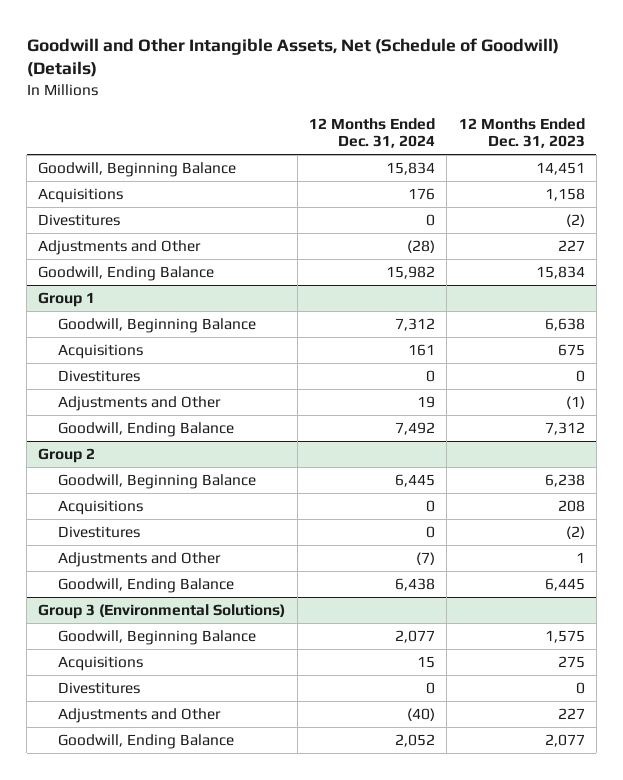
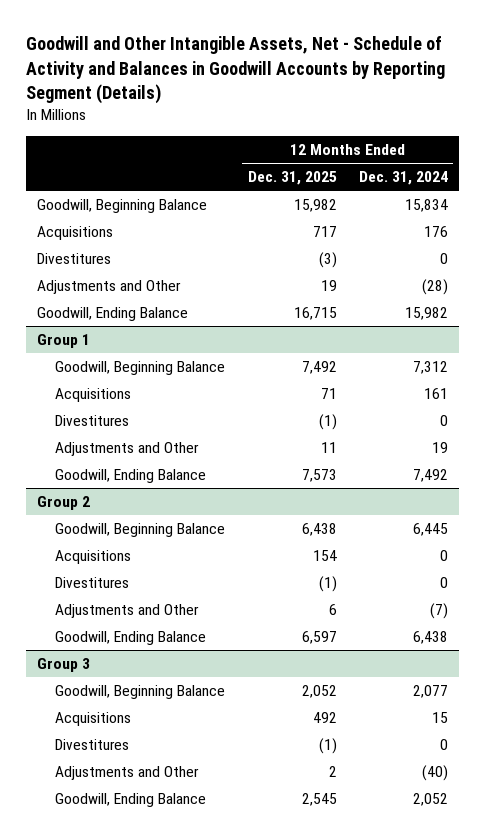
- Goodwill and Other Intangible Assets, Net (Schedule of Goodwill) (Details)
+ Goodwill and Other Intangible Assets, Net - Schedule of Activity and Balances in Goodwill Accounts by Reporting Segment (Details)
- | 12 Months Ended Dec. 31, 2024 | 12 Months Ended Dec. 31, 2023
+ | 12 Months Ended Dec. 31, 2025 | 12 Months Ended Dec. 31, 2024
- Group 3 (Environmental Solutions)
+ Group 3

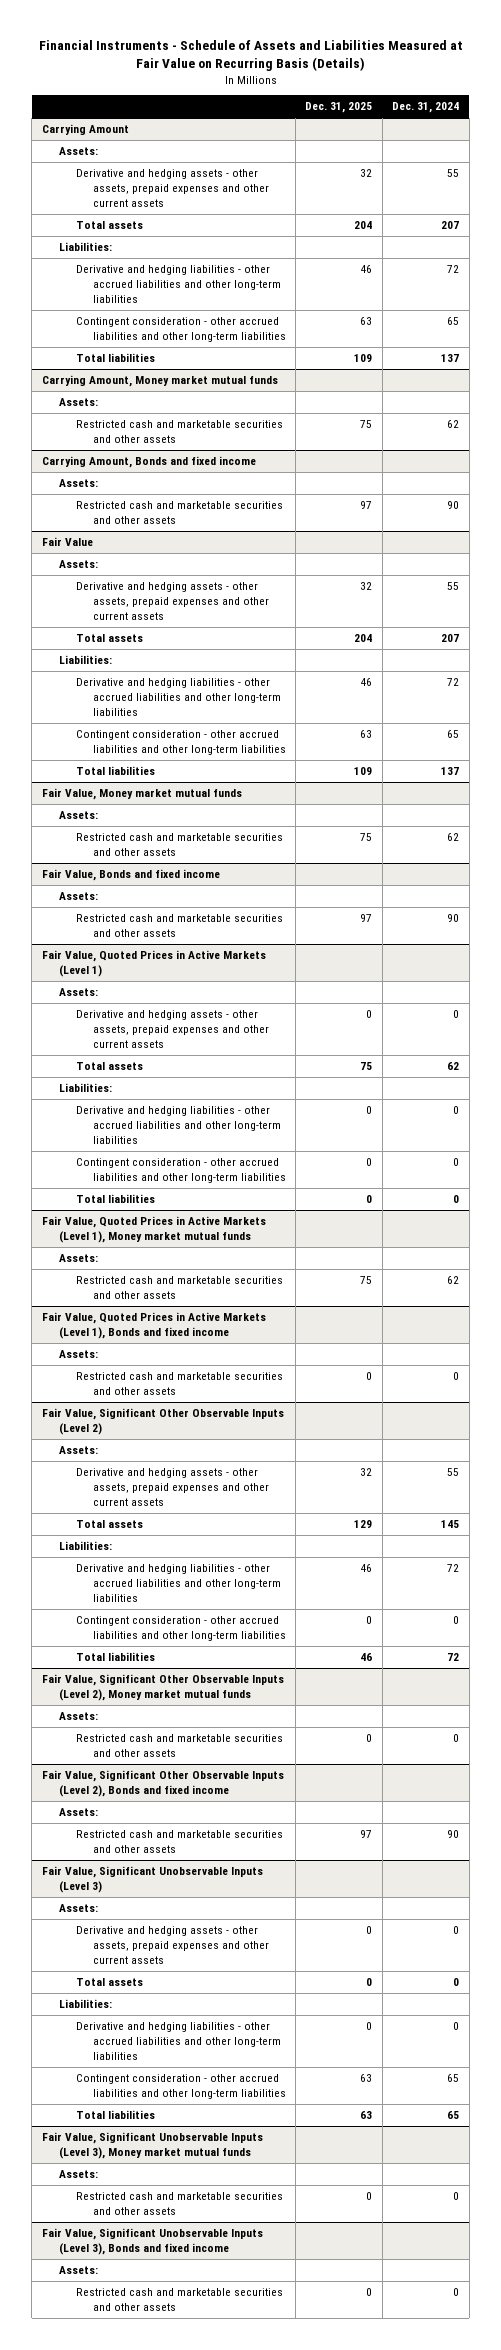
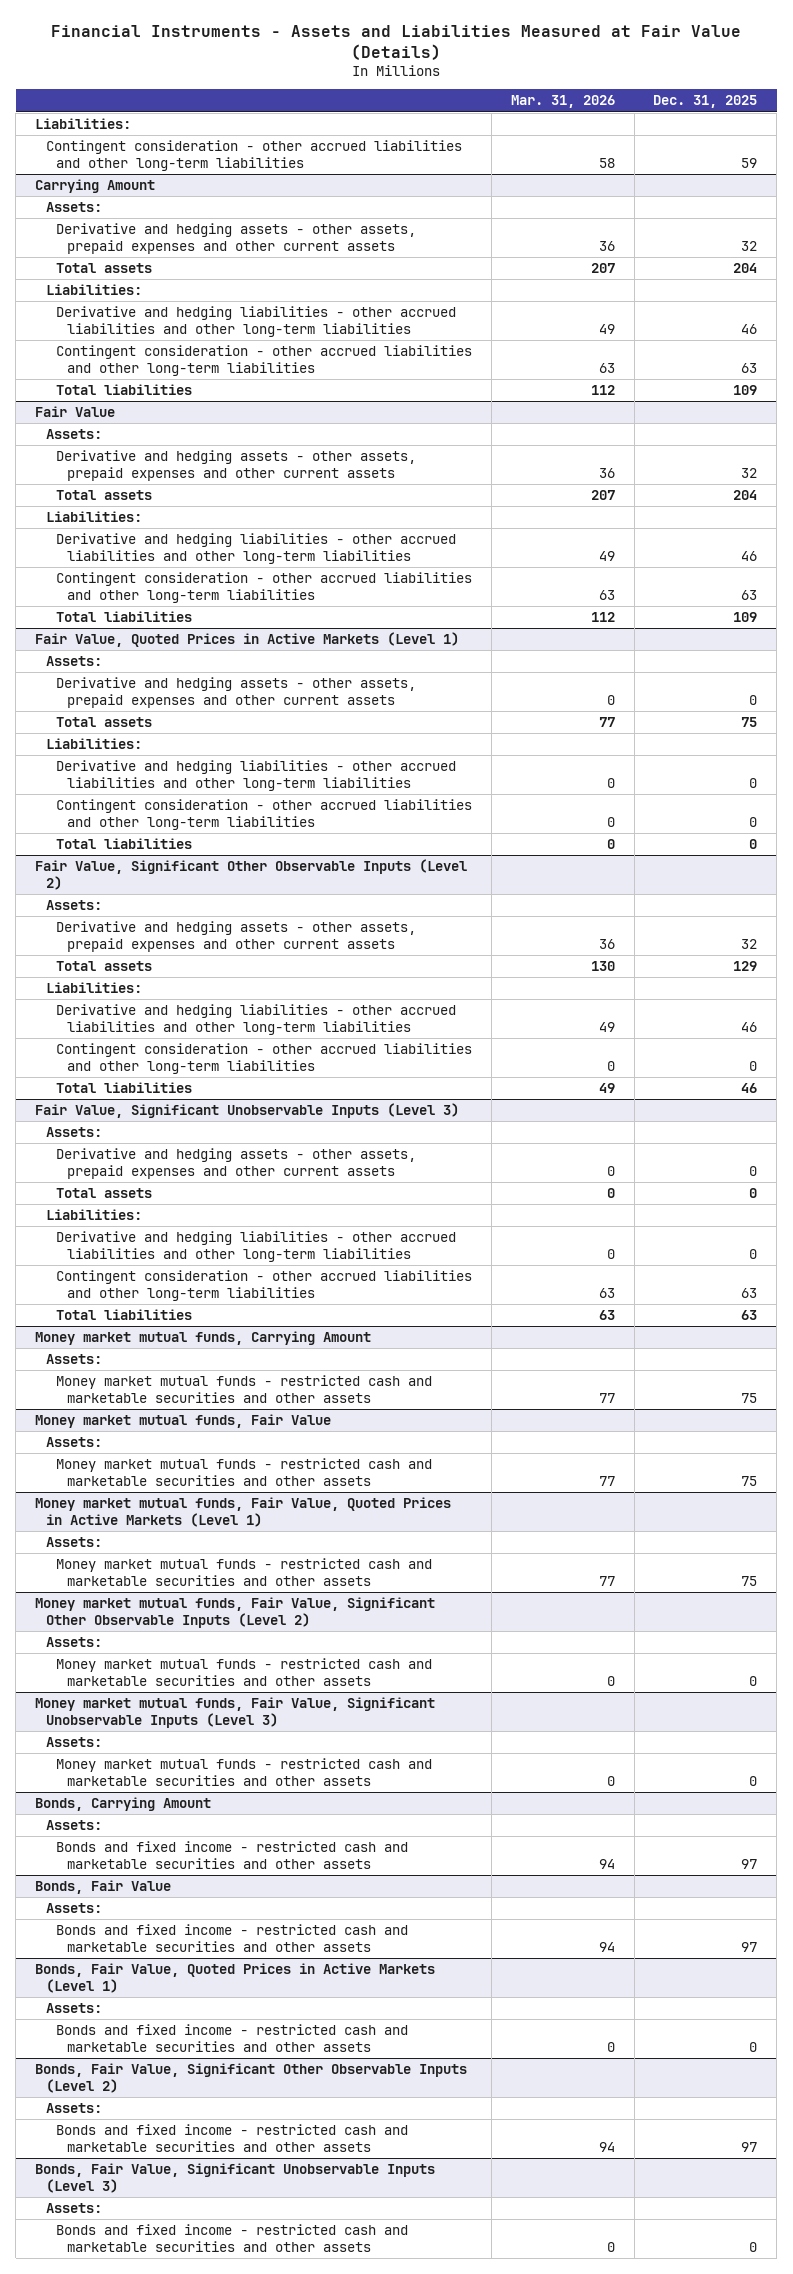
- Financial Instruments - Schedule of Assets and Liabilities Measured at Fair Value on Recurring Basis (Details)
+ Financial Instruments - Assets and Liabilities Measured at Fair Value (Details)
- | Dec. 31, 2025 | Dec. 31, 2024
+ | Mar. 31, 2026 | Dec. 31, 2025
+ Liabilities:
+ Contingent consideration - other accrued liabilities and other long-term liabilities | 58 | 59
- Carrying Amount, Money market mutual funds
- Assets:
- Restricted cash and marketable securities and other assets | 75 | 62
- Carrying Amount, Bonds and fixed income
- Assets:
- Restricted cash and marketable securities and other assets | 97 | 90
- Fair Value, Money market mutual funds
- Assets:
- Restricted cash and marketable securities and other assets | 75 | 62
- Fair Value, Bonds and fixed income
- Assets:
- Restricted cash and marketable securities and other assets | 97 | 90
- Fair Value, Quoted Prices in Active Markets (Level 1), Money market mutual funds
- Assets:
- Restricted cash and marketable securities and other assets | 75 | 62
- Fair Value, Quoted Prices in Active Markets (Level 1), Bonds and fixed income
- Assets:
- Restricted cash and marketable securities and other assets | 0 | 0
- Fair Value, Significant Other Observable Inputs (Level 2), Money market mutual funds
- Assets:
- Restricted cash and marketable securities and other assets | 0 | 0
- Fair Value, Significant Other Observable Inputs (Level 2), Bonds and fixed income
- Assets:
- Restricted cash and marketable securities and other assets | 97 | 90
- Fair Value, Significant Unobservable Inputs (Level 3), Money market mutual funds
+ Money market mutual funds, Carrying Amount
- Restricted cash and marketable securities and other assets | 0 | 0
- Fair Value, Significant Unobservable Inputs (Level 3), Bonds and fixed income
+ Money market mutual funds - restricted cash and marketable securities and other assets | 77 | 75
+ Money market mutual funds, Fair Value
- Restricted cash and marketable securities and other assets | 0 | 0
+ Money market mutual funds - restricted cash and marketable securities and other assets | 77 | 75
+ Money market mutual funds, Fair Value, Quoted Prices in Active Markets (Level 1)
+ Assets:
+ Money market mutual funds - restricted cash and marketable securities and other assets | 77 | 75
+ Money market mutual funds, Fair Value, Significant Other Observable Inputs (Level 2)
+ Assets:
+ Money market mutual funds - restricted cash and marketable securities and other assets | 0 | 0
+ Money market mutual funds, Fair Value, Significant Unobservable Inputs (Level 3)
+ Assets:
+ Money market mutual funds - restricted cash and marketable securities and other assets | 0 | 0
+ Bonds, Carrying Amount
+ Assets:
+ Bonds and fixed income - restricted cash and marketable securities and other assets | 94 | 97
+ Bonds, Fair Value
+ Assets:
+ Bonds and fixed income - restricted cash and marketable securities and other assets | 94 | 97
+ Bonds, Fair Value, Quoted Prices in Active Markets (Level 1)
+ Assets:
+ Bonds and fixed income - restricted cash and marketable securities and other assets | 0 | 0
+ Bonds, Fair Value, Significant Other Observable Inputs (Level 2)
+ Assets:
+ Bonds and fixed income - restricted cash and marketable securities and other assets | 94 | 97
+ Bonds, Fair Value, Significant Unobservable Inputs (Level 3)
+ Assets:
+ Bonds and fixed income - restricted cash and marketable securities and other assets | 0 | 0

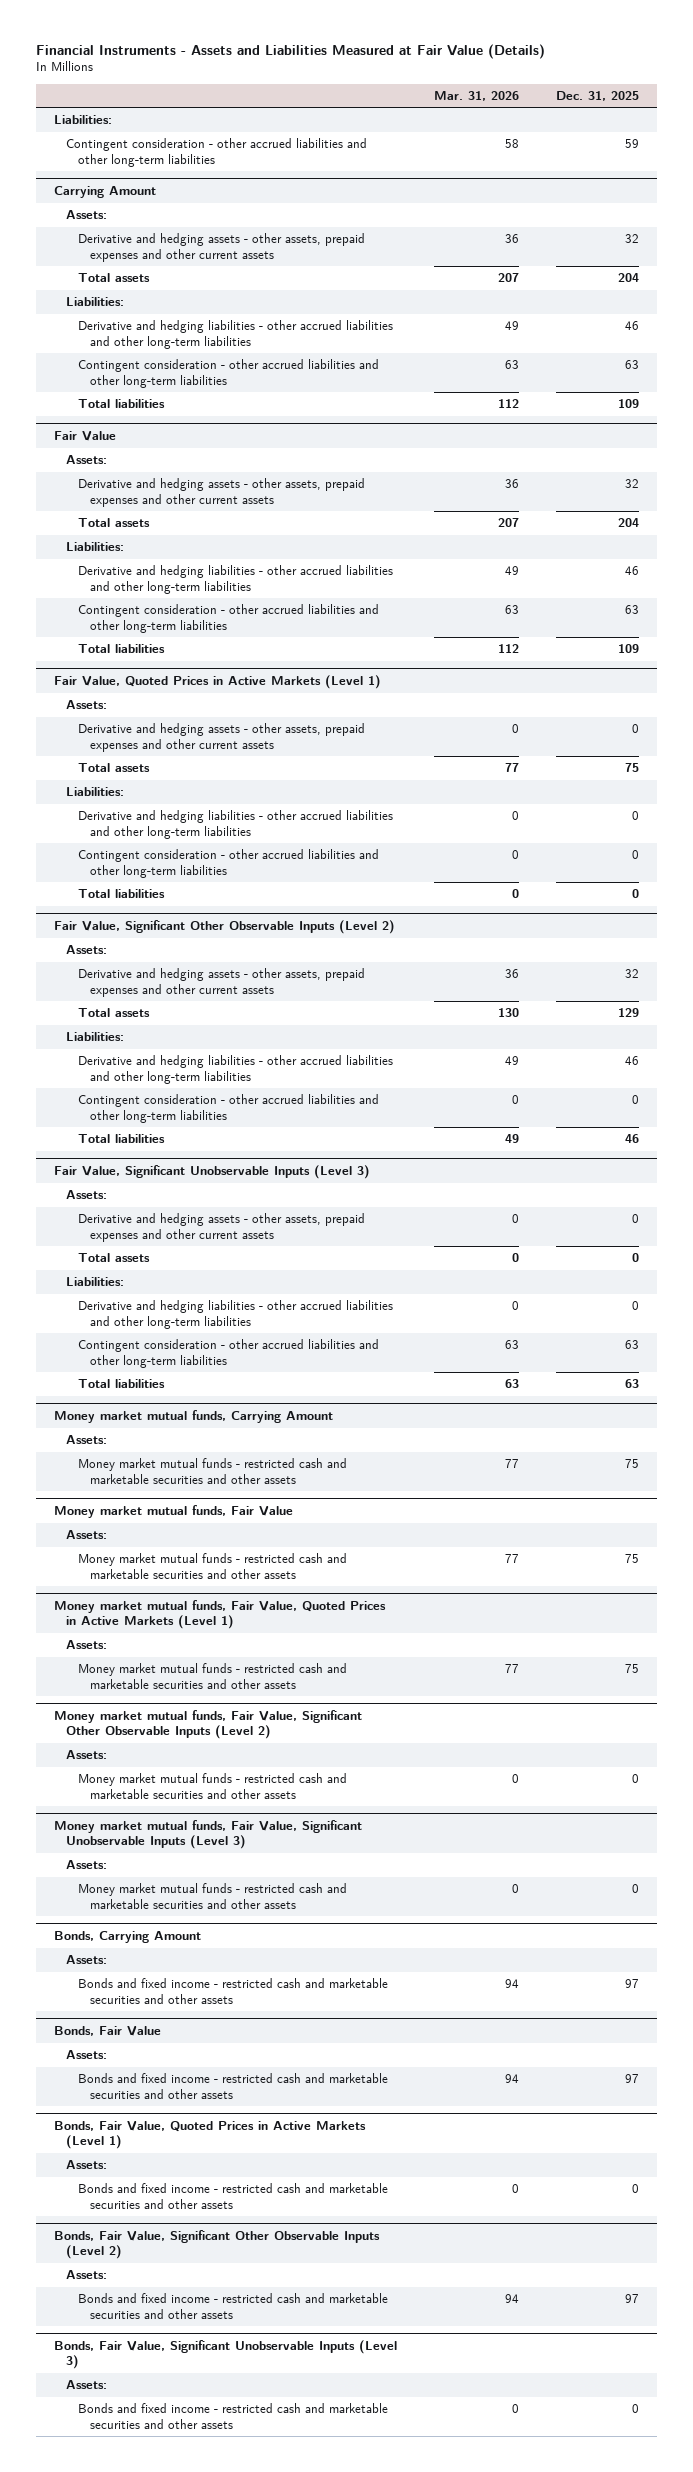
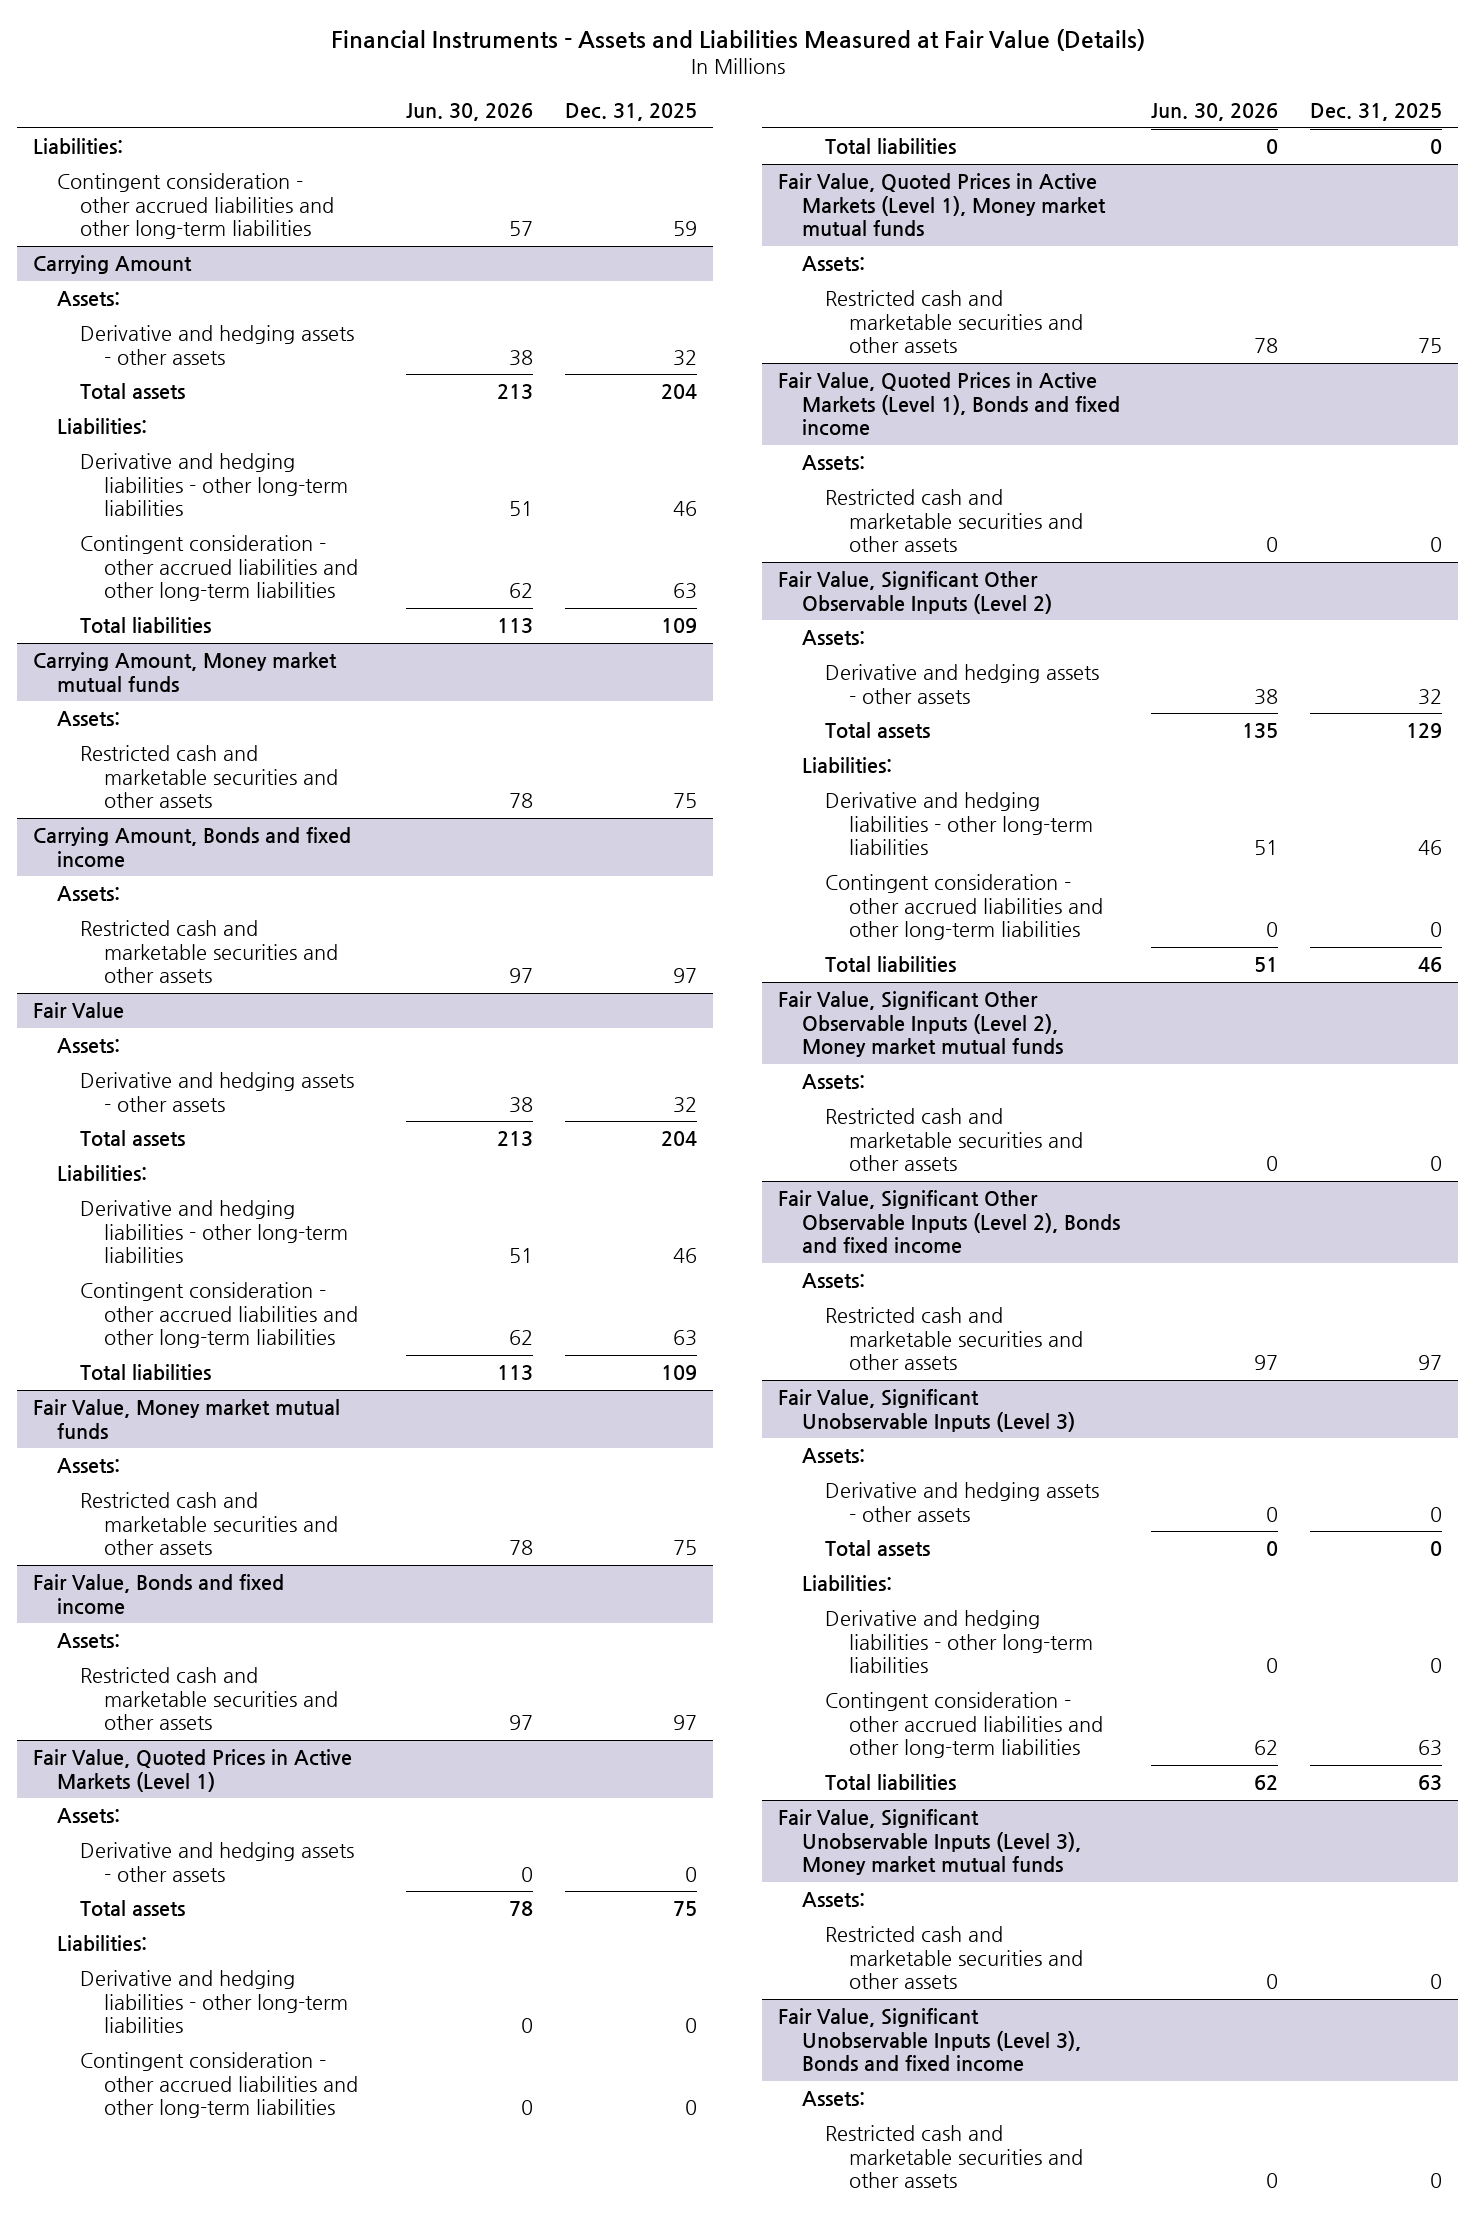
- | Mar. 31, 2026 | Dec. 31, 2025
+ | Jun. 30, 2026 | Dec. 31, 2025
@ Carrying Amount
- Derivative and hedging assets - other assets, prepaid expenses and other current assets | 36 | 32
+ Derivative and hedging assets - other assets | 38 | 32
- Derivative and hedging liabilities - other accrued liabilities and other long-term liabilities | 49 | 46
+ Derivative and hedging liabilities - other long-term liabilities | 51 | 46
+ Carrying Amount, Money market mutual funds
+ Assets:
+ Restricted cash and marketable securities and other assets | 78 | 75
+ Carrying Amount, Bonds and fixed income
+ Assets:
+ Restricted cash and marketable securities and other assets | 97 | 97
@ Fair Value
- Derivative and hedging assets - other assets, prepaid expenses and other current assets | 36 | 32
+ Derivative and hedging assets - other assets | 38 | 32
- Derivative and hedging liabilities - other accrued liabilities and other long-term liabilities | 49 | 46
+ Derivative and hedging liabilities - other long-term liabilities | 51 | 46
+ Fair Value, Money market mutual funds
+ Assets:
+ Restricted cash and marketable securities and other assets | 78 | 75
+ Fair Value, Bonds and fixed income
+ Assets:
+ Restricted cash and marketable securities and other assets | 97 | 97
@ Fair Value, Quoted Prices in Active Markets (Level 1)
- Derivative and hedging assets - other assets, prepaid expenses and other current assets | 0 | 0
+ Derivative and hedging assets - other assets | 0 | 0
- Derivative and hedging liabilities - other accrued liabilities and other long-term liabilities | 0 | 0
+ Derivative and hedging liabilities - other long-term liabilities | 0 | 0
+ Fair Value, Quoted Prices in Active Markets (Level 1), Money market mutual funds
+ Assets:
+ Restricted cash and marketable securities and other assets | 78 | 75
+ Fair Value, Quoted Prices in Active Markets (Level 1), Bonds and fixed income
+ Assets:
+ Restricted cash and marketable securities and other assets | 0 | 0
@ Fair Value, Significant Other Observable Inputs (Level 2)
- Derivative and hedging assets - other assets, prepaid expenses and other current assets | 36 | 32
+ Derivative and hedging assets - other assets | 38 | 32
- Derivative and hedging liabilities - other accrued liabilities and other long-term liabilities | 49 | 46
+ Derivative and hedging liabilities - other long-term liabilities | 51 | 46
+ Fair Value, Significant Other Observable Inputs (Level 2), Money market mutual funds
+ Assets:
+ Restricted cash and marketable securities and other assets | 0 | 0
+ Fair Value, Significant Other Observable Inputs (Level 2), Bonds and fixed income
+ Assets:
+ Restricted cash and marketable securities and other assets | 97 | 97
@ Fair Value, Significant Unobservable Inputs (Level 3)
- Derivative and hedging assets - other assets, prepaid expenses and other current assets | 0 | 0
+ Derivative and hedging assets - other assets | 0 | 0
- Derivative and hedging liabilities - other accrued liabilities and other long-term liabilities | 0 | 0
+ Derivative and hedging liabilities - other long-term liabilities | 0 | 0
- Money market mutual funds, Carrying Amount
- Assets:
- Money market mutual funds - restricted cash and marketable securities and other assets | 77 | 75
- Money market mutual funds, Fair Value
- Assets:
- Money market mutual funds - restricted cash and marketable securities and other assets | 77 | 75
- Money market mutual funds, Fair Value, Quoted Prices in Active Markets (Level 1)
- Assets:
- Money market mutual funds - restricted cash and marketable securities and other assets | 77 | 75
- Money market mutual funds, Fair Value, Significant Other Observable Inputs (Level 2)
- Assets:
- Money market mutual funds - restricted cash and marketable securities and other assets | 0 | 0
- Money market mutual funds, Fair Value, Significant Unobservable Inputs (Level 3)
- Assets:
- Money market mutual funds - restricted cash and marketable securities and other assets | 0 | 0
- Bonds, Carrying Amount
- Assets:
- Bonds and fixed income - restricted cash and marketable securities and other assets | 94 | 97
- Bonds, Fair Value
- Assets:
- Bonds and fixed income - restricted cash and marketable securities and other assets | 94 | 97
- Bonds, Fair Value, Quoted Prices in Active Markets (Level 1)
- Assets:
- Bonds and fixed income - restricted cash and marketable securities and other assets | 0 | 0
- Bonds, Fair Value, Significant Other Observable Inputs (Level 2)
+ Fair Value, Significant Unobservable Inputs (Level 3), Money market mutual funds
- Bonds and fixed income - restricted cash and marketable securities and other assets | 94 | 97
- Bonds, Fair Value, Significant Unobservable Inputs (Level 3)
+ Restricted cash and marketable securities and other assets | 0 | 0
+ Fair Value, Significant Unobservable Inputs (Level 3), Bonds and fixed income
- Bonds and fixed income - restricted cash and marketable securities and other assets | 0 | 0
+ Restricted cash and marketable securities and other assets | 0 | 0

